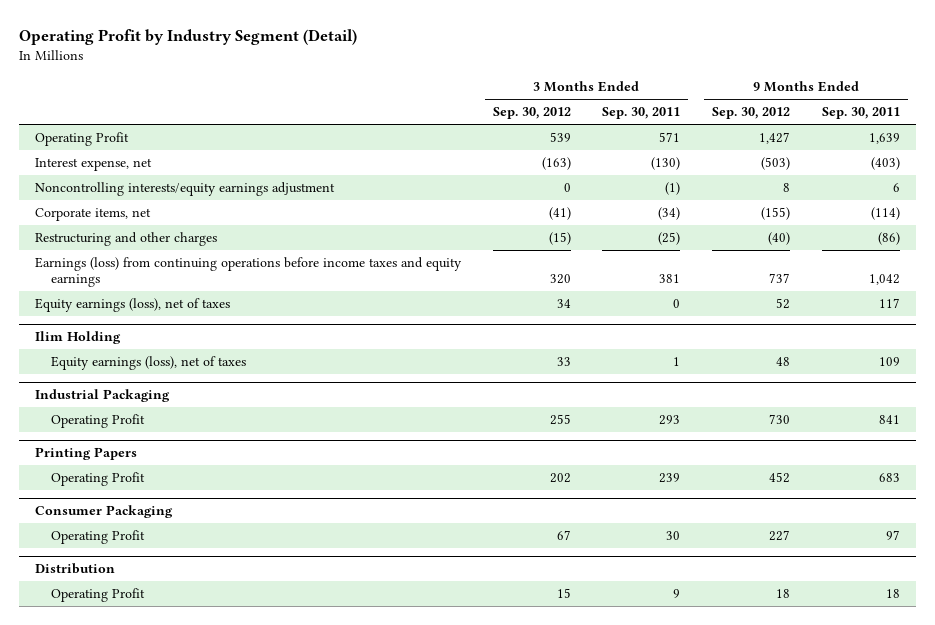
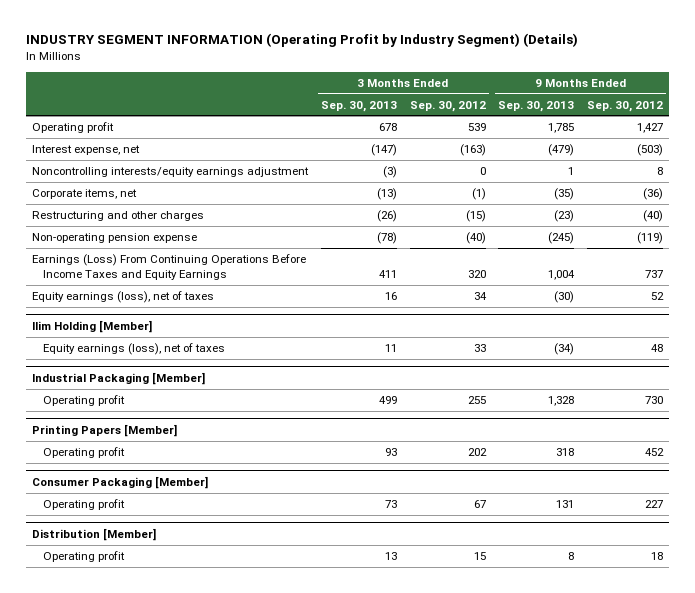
- Operating Profit by Industry Segment (Detail)
+ INDUSTRY SEGMENT INFORMATION (Operating Profit by Industry Segment) (Details)
- | 3 Months Ended Sep. 30, 2012 | 3 Months Ended Sep. 30, 2011 | 9 Months Ended Sep. 30, 2012 | 9 Months Ended Sep. 30, 2011
+ | 3 Months Ended Sep. 30, 2013 | 3 Months Ended Sep. 30, 2012 | 9 Months Ended Sep. 30, 2013 | 9 Months Ended Sep. 30, 2012
- Operating Profit | 539 | 571 | 1,427 | 1,639
+ Operating profit | 678 | 539 | 1,785 | 1,427
- Corporate items, net | (41) | (34) | (155) | (114)
+ Corporate items, net | (13) | (1) | (35) | (36)
- Earnings (loss) from continuing operations before income taxes and equity earnings | 320 | 381 | 737 | 1,042
+ Non-operating pension expense | (78) | (40) | (245) | (119)
+ Earnings (Loss) From Continuing Operations Before Income Taxes and Equity Earnings | 411 | 320 | 1,004 | 737
- Ilim Holding
+ Ilim Holding [Member]
- Industrial Packaging
- Operating Profit | 255 | 293 | 730 | 841
- Printing Papers
- Operating Profit | 202 | 239 | 452 | 683
- Consumer Packaging
- Operating Profit | 67 | 30 | 227 | 97
- Distribution
- Operating Profit | 15 | 9 | 18 | 18
+ Industrial Packaging [Member]
+ Operating profit | 499 | 255 | 1,328 | 730
+ Printing Papers [Member]
+ Operating profit | 93 | 202 | 318 | 452
+ Consumer Packaging [Member]
+ Operating profit | 73 | 67 | 131 | 227
+ Distribution [Member]
+ Operating profit | 13 | 15 | 8 | 18

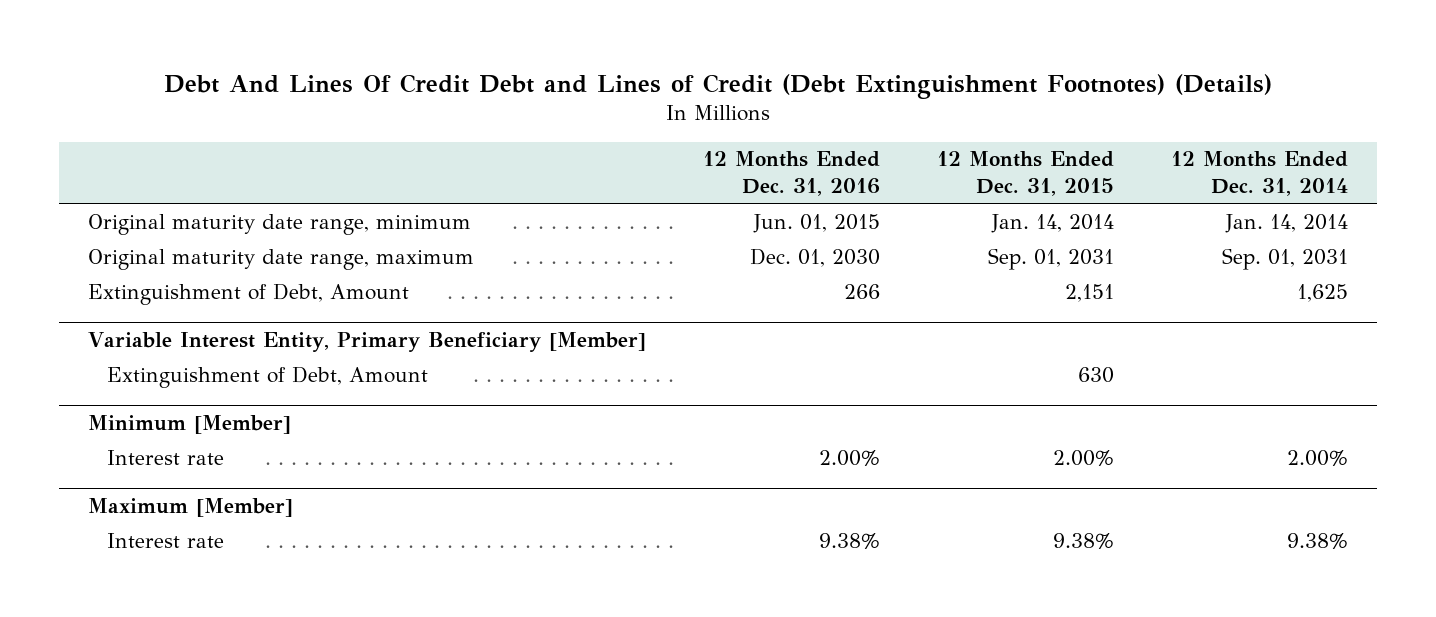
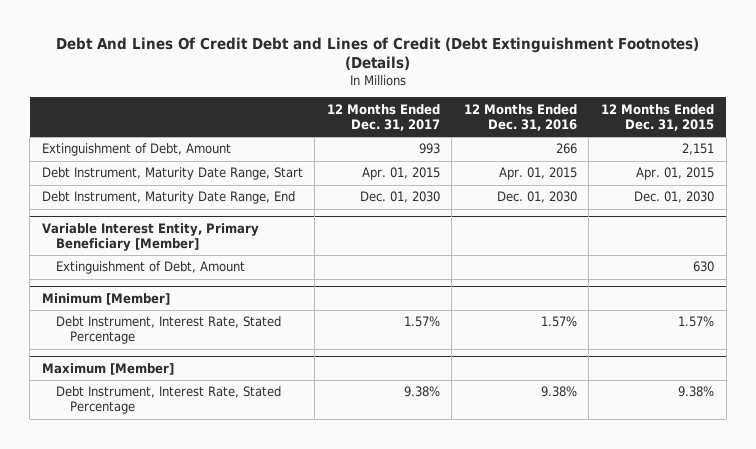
- | 12 Months Ended Dec. 31, 2016 | 12 Months Ended Dec. 31, 2015 | 12 Months Ended Dec. 31, 2014
+ | 12 Months Ended Dec. 31, 2017 | 12 Months Ended Dec. 31, 2016 | 12 Months Ended Dec. 31, 2015
- Original maturity date range, minimum | Jun. 01, 2015 | Jan. 14, 2014 | Jan. 14, 2014
- Original maturity date range, maximum | Dec. 01, 2030 | Sep. 01, 2031 | Sep. 01, 2031
+ Debt Instrument, Maturity Date Range, Start | Apr. 01, 2015 | Apr. 01, 2015 | Apr. 01, 2015
+ Debt Instrument, Maturity Date Range, End | Dec. 01, 2030 | Dec. 01, 2030 | Dec. 01, 2030
@ Minimum [Member]
- Interest rate | 2.00% | 2.00% | 2.00%
+ Debt Instrument, Interest Rate, Stated Percentage | 1.57% | 1.57% | 1.57%
@ Maximum [Member]
- Interest rate | 9.38% | 9.38% | 9.38%
+ Debt Instrument, Interest Rate, Stated Percentage | 9.38% | 9.38% | 9.38%

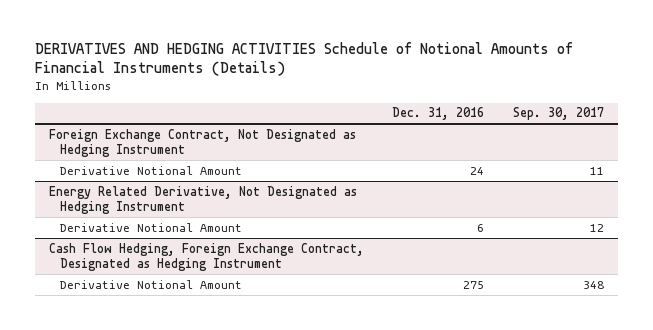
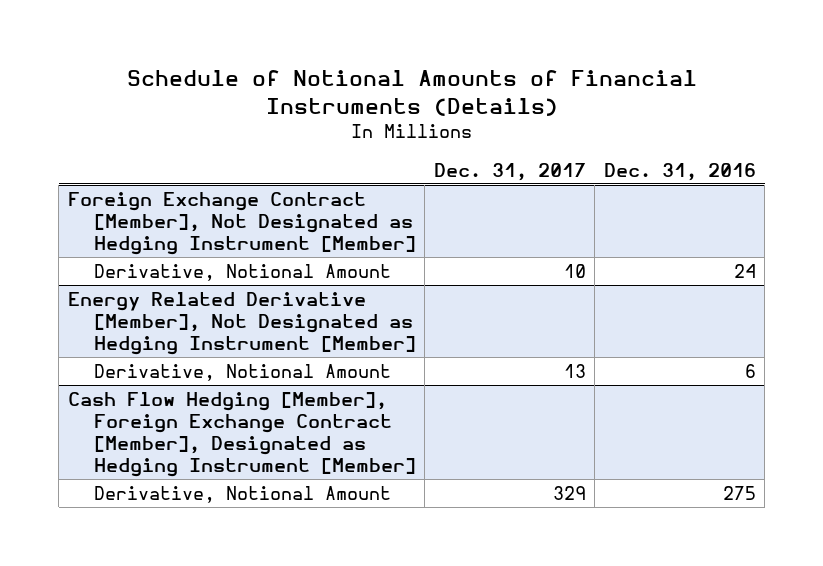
- DERIVATIVES AND HEDGING ACTIVITIES Schedule of Notional Amounts of Financial Instruments (Details)
+ Schedule of Notional Amounts of Financial Instruments (Details)
- | Dec. 31, 2016 | Sep. 30, 2017
+ | Dec. 31, 2017 | Dec. 31, 2016
- Foreign Exchange Contract, Not Designated as Hedging Instrument
- Derivative Notional Amount | 24 | 11
- Energy Related Derivative, Not Designated as Hedging Instrument
- Derivative Notional Amount | 6 | 12
- Cash Flow Hedging, Foreign Exchange Contract, Designated as Hedging Instrument
- Derivative Notional Amount | 275 | 348
+ Foreign Exchange Contract [Member], Not Designated as Hedging Instrument [Member]
+ Derivative, Notional Amount | 10 | 24
+ Energy Related Derivative [Member], Not Designated as Hedging Instrument [Member]
+ Derivative, Notional Amount | 13 | 6
+ Cash Flow Hedging [Member], Foreign Exchange Contract [Member], Designated as Hedging Instrument [Member]
+ Derivative, Notional Amount | 329 | 275

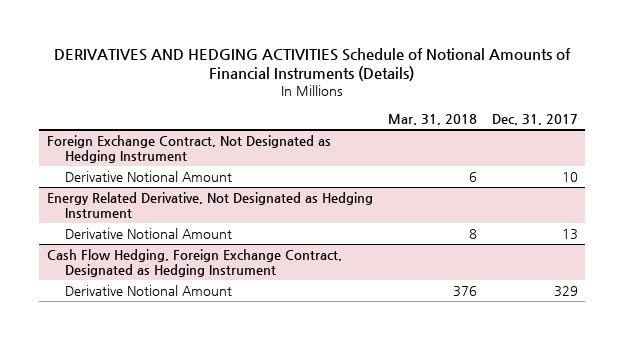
- Schedule of Notional Amounts of Financial Instruments (Details)
+ DERIVATIVES AND HEDGING ACTIVITIES Schedule of Notional Amounts of Financial Instruments (Details)
- | Dec. 31, 2017 | Dec. 31, 2016
+ | Mar. 31, 2018 | Dec. 31, 2017
- Foreign Exchange Contract [Member], Not Designated as Hedging Instrument [Member]
- Derivative, Notional Amount | 10 | 24
- Energy Related Derivative [Member], Not Designated as Hedging Instrument [Member]
- Derivative, Notional Amount | 13 | 6
- Cash Flow Hedging [Member], Foreign Exchange Contract [Member], Designated as Hedging Instrument [Member]
- Derivative, Notional Amount | 329 | 275
+ Foreign Exchange Contract, Not Designated as Hedging Instrument
+ Derivative Notional Amount | 6 | 10
+ Energy Related Derivative, Not Designated as Hedging Instrument
+ Derivative Notional Amount | 8 | 13
+ Cash Flow Hedging, Foreign Exchange Contract, Designated as Hedging Instrument
+ Derivative Notional Amount | 376 | 329

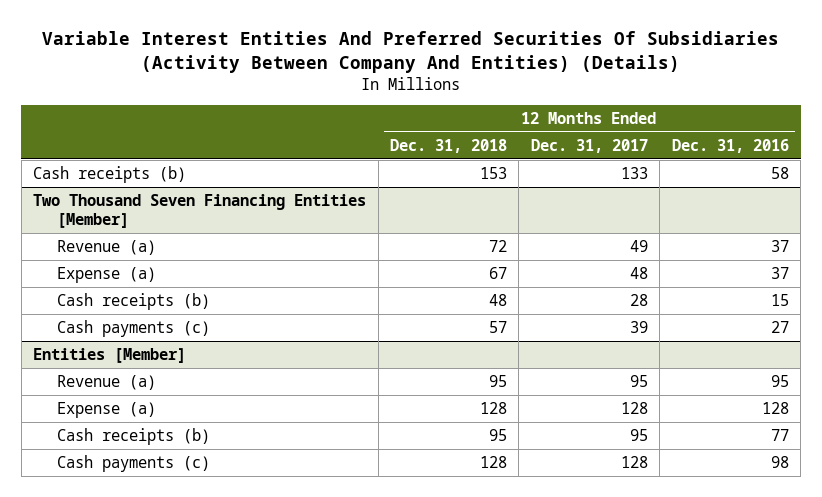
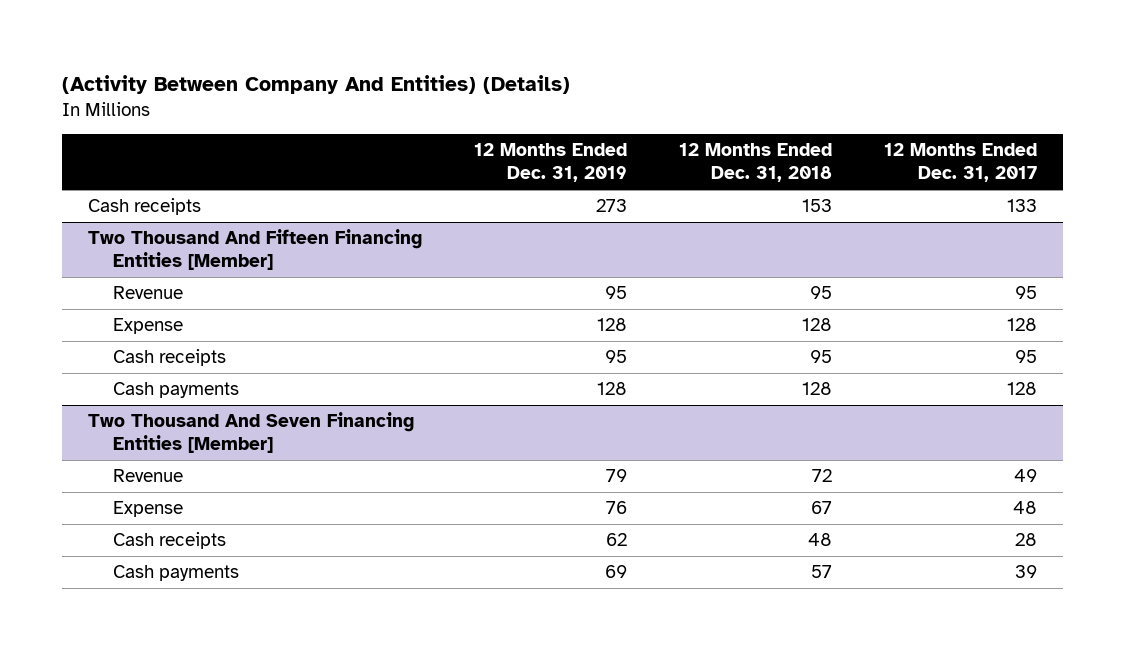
- Variable Interest Entities And Preferred Securities Of Subsidiaries (Activity Between Company And Entities) (Details)
+ (Activity Between Company And Entities) (Details)
- | 12 Months Ended Dec. 31, 2018 | 12 Months Ended Dec. 31, 2017 | 12 Months Ended Dec. 31, 2016
+ | 12 Months Ended Dec. 31, 2019 | 12 Months Ended Dec. 31, 2018 | 12 Months Ended Dec. 31, 2017
- Cash receipts (b) | 153 | 133 | 58
- Two Thousand Seven Financing Entities [Member]
- Revenue (a) | 72 | 49 | 37
- Expense (a) | 67 | 48 | 37
- Cash receipts (b) | 48 | 28 | 15
- Cash payments (c) | 57 | 39 | 27
- Entities [Member]
- Revenue (a) | 95 | 95 | 95
- Expense (a) | 128 | 128 | 128
- Cash receipts (b) | 95 | 95 | 77
- Cash payments (c) | 128 | 128 | 98
+ Cash receipts | 273 | 153 | 133
+ Two Thousand And Fifteen Financing Entities [Member]
+ Revenue | 95 | 95 | 95
+ Expense | 128 | 128 | 128
+ Cash receipts | 95 | 95 | 95
+ Cash payments | 128 | 128 | 128
+ Two Thousand And Seven Financing Entities [Member]
+ Revenue | 79 | 72 | 49
+ Expense | 76 | 67 | 48
+ Cash receipts | 62 | 48 | 28
+ Cash payments | 69 | 57 | 39

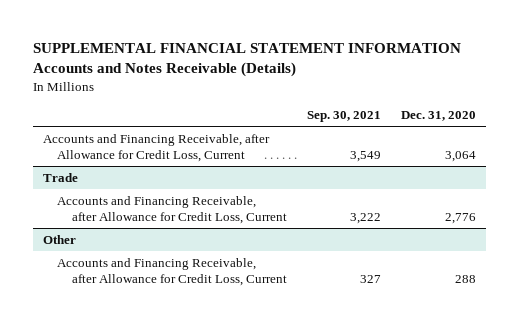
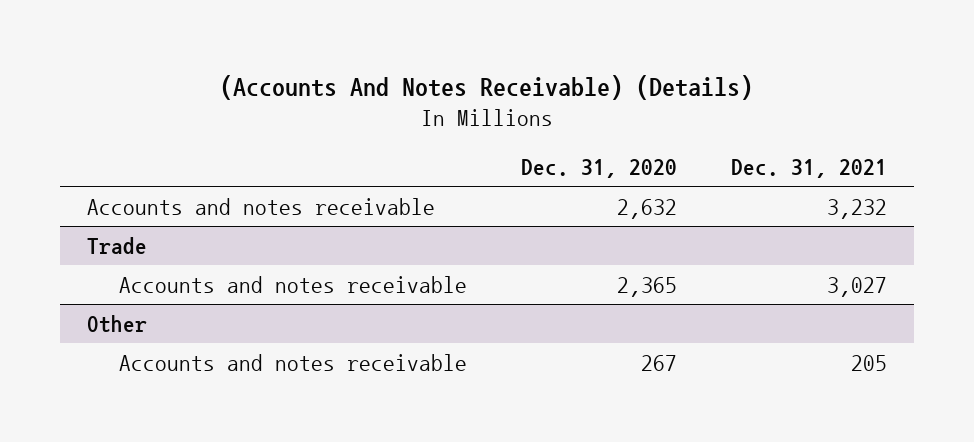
- SUPPLEMENTAL FINANCIAL STATEMENT INFORMATION Accounts and Notes Receivable (Details)
+ (Accounts And Notes Receivable) (Details)
- | Sep. 30, 2021 | Dec. 31, 2020
+ | Dec. 31, 2020 | Dec. 31, 2021
- Accounts and Financing Receivable, after Allowance for Credit Loss, Current | 3,549 | 3,064
+ Accounts and notes receivable | 2,632 | 3,232
@ Trade
- Accounts and Financing Receivable, after Allowance for Credit Loss, Current | 3,222 | 2,776
+ Accounts and notes receivable | 2,365 | 3,027
@ Other
- Accounts and Financing Receivable, after Allowance for Credit Loss, Current | 327 | 288
+ Accounts and notes receivable | 267 | 205

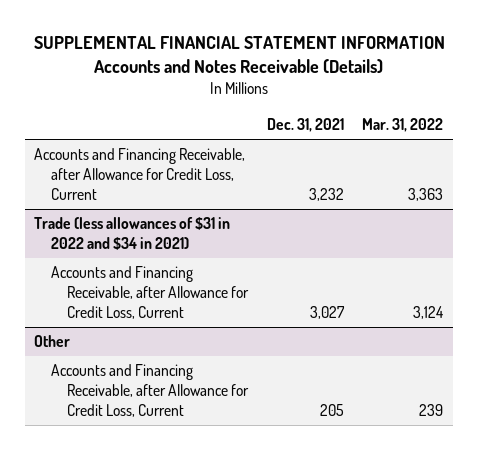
- (Accounts And Notes Receivable) (Details)
+ SUPPLEMENTAL FINANCIAL STATEMENT INFORMATION Accounts and Notes Receivable (Details)
- | Dec. 31, 2020 | Dec. 31, 2021
+ | Dec. 31, 2021 | Mar. 31, 2022
- Accounts and notes receivable | 2,632 | 3,232
- Trade
- Accounts and notes receivable | 2,365 | 3,027
+ Accounts and Financing Receivable, after Allowance for Credit Loss, Current | 3,232 | 3,363
+ Trade (less allowances of $31 in 2022 and $34 in 2021)
+ Accounts and Financing Receivable, after Allowance for Credit Loss, Current | 3,027 | 3,124
@ Other
- Accounts and notes receivable | 267 | 205
+ Accounts and Financing Receivable, after Allowance for Credit Loss, Current | 205 | 239

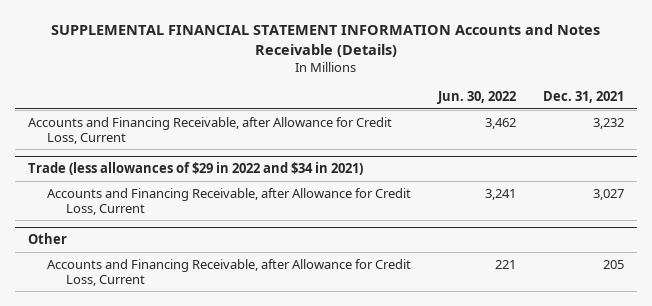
- | Dec. 31, 2021 | Mar. 31, 2022
+ | Jun. 30, 2022 | Dec. 31, 2021
- Trade (less allowances of $31 in 2022 and $34 in 2021)
+ Trade (less allowances of $29 in 2022 and $34 in 2021)

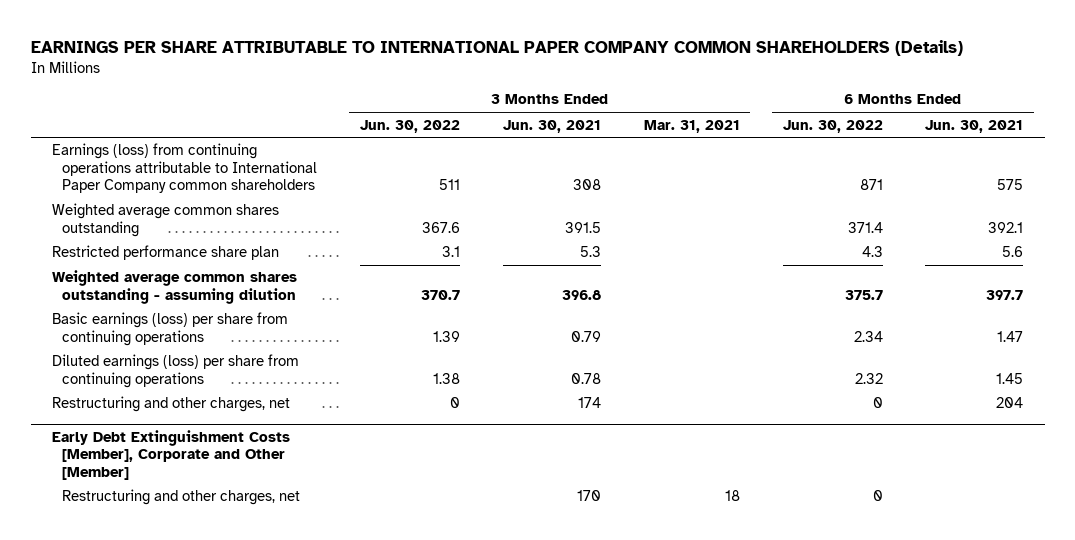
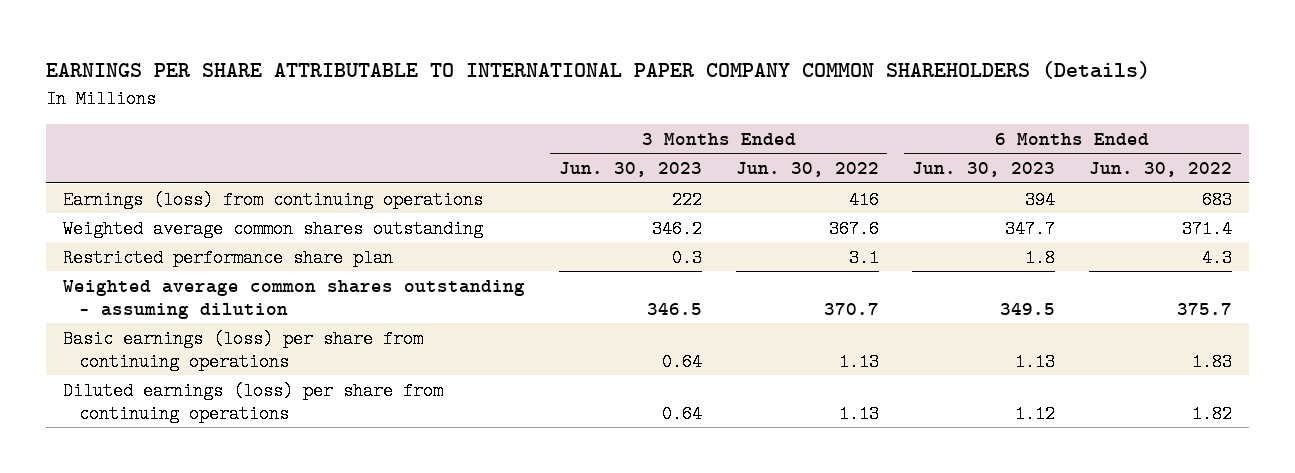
- | 3 Months Ended Jun. 30, 2022 | 3 Months Ended Jun. 30, 2021 | 3 Months Ended Mar. 31, 2021 | 6 Months Ended Jun. 30, 2022 | 6 Months Ended Jun. 30, 2021
+ | 3 Months Ended Jun. 30, 2023 | 3 Months Ended Jun. 30, 2022 | 6 Months Ended Jun. 30, 2023 | 6 Months Ended Jun. 30, 2022
- Earnings (loss) from continuing operations attributable to International Paper Company common shareholders | 511 | 308 | | 871 | 575
+ Earnings (loss) from continuing operations | 222 | 416 | 394 | 683
- Basic earnings (loss) per share from continuing operations | 1.39 | 0.79 | | 2.34 | 1.47
- Diluted earnings (loss) per share from continuing operations | 1.38 | 0.78 | | 2.32 | 1.45
- Restructuring and other charges, net | 0 | 174 | | 0 | 204
- Early Debt Extinguishment Costs [Member], Corporate and Other [Member]
- Restructuring and other charges, net | | 170 | 18 | 0 |
+ Basic earnings (loss) per share from continuing operations | 0.64 | 1.13 | 1.13 | 1.83
+ Diluted earnings (loss) per share from continuing operations | 0.64 | 1.13 | 1.12 | 1.82

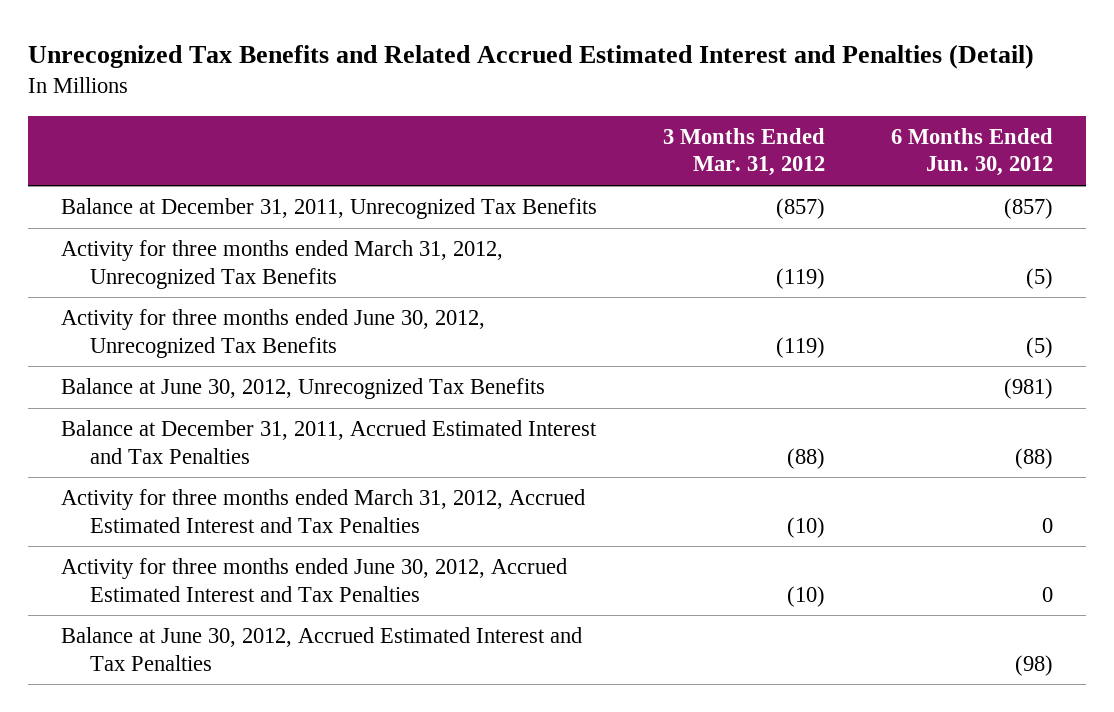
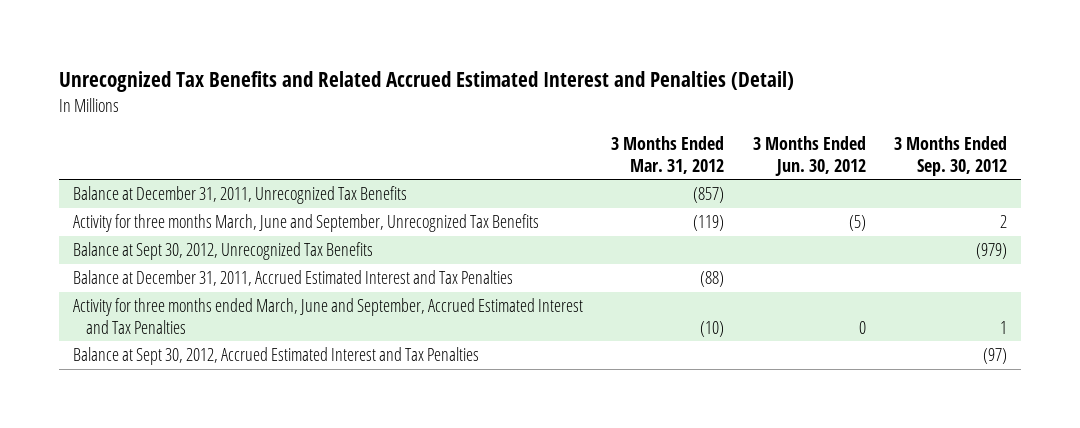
- | 3 Months Ended Mar. 31, 2012 | 6 Months Ended Jun. 30, 2012
+ | 3 Months Ended Mar. 31, 2012 | 3 Months Ended Jun. 30, 2012 | 3 Months Ended Sep. 30, 2012
- Activity for three months ended March 31, 2012, Unrecognized Tax Benefits | (119) | (5)
- Activity for three months ended June 30, 2012, Unrecognized Tax Benefits | (119) | (5)
- Balance at June 30, 2012, Unrecognized Tax Benefits | | (981)
+ Activity for three months March, June and September, Unrecognized Tax Benefits | (119) | (5) | 2
+ Balance at Sept 30, 2012, Unrecognized Tax Benefits | | | (979)
- Activity for three months ended March 31, 2012, Accrued Estimated Interest and Tax Penalties | (10) | 0
- Activity for three months ended June 30, 2012, Accrued Estimated Interest and Tax Penalties | (10) | 0
- Balance at June 30, 2012, Accrued Estimated Interest and Tax Penalties | | (98)
+ Activity for three months ended March, June and September, Accrued Estimated Interest and Tax Penalties | (10) | 0 | 1
+ Balance at Sept 30, 2012, Accrued Estimated Interest and Tax Penalties | | | (97)

